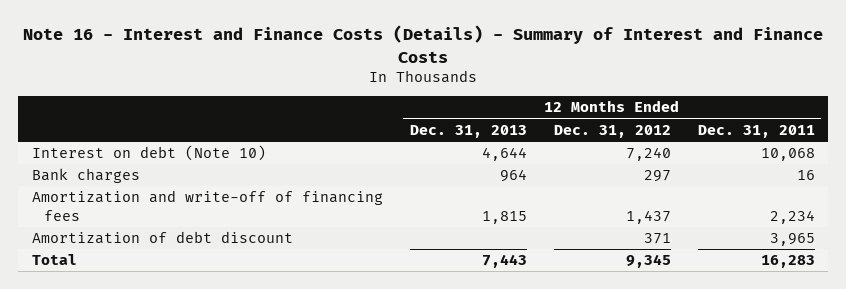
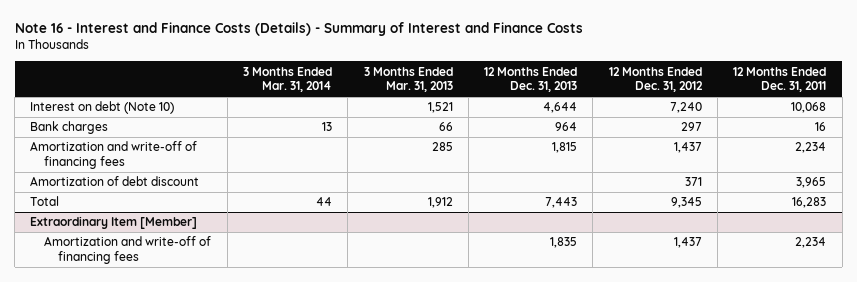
- | 12 Months Ended Dec. 31, 2013 | 12 Months Ended Dec. 31, 2012 | 12 Months Ended Dec. 31, 2011
+ | 3 Months Ended Mar. 31, 2014 | 3 Months Ended Mar. 31, 2013 | 12 Months Ended Dec. 31, 2013 | 12 Months Ended Dec. 31, 2012 | 12 Months Ended Dec. 31, 2011
+ Extraordinary Item [Member]
+ Amortization and write-off of financing fees | | | 1,835 | 1,437 | 2,234

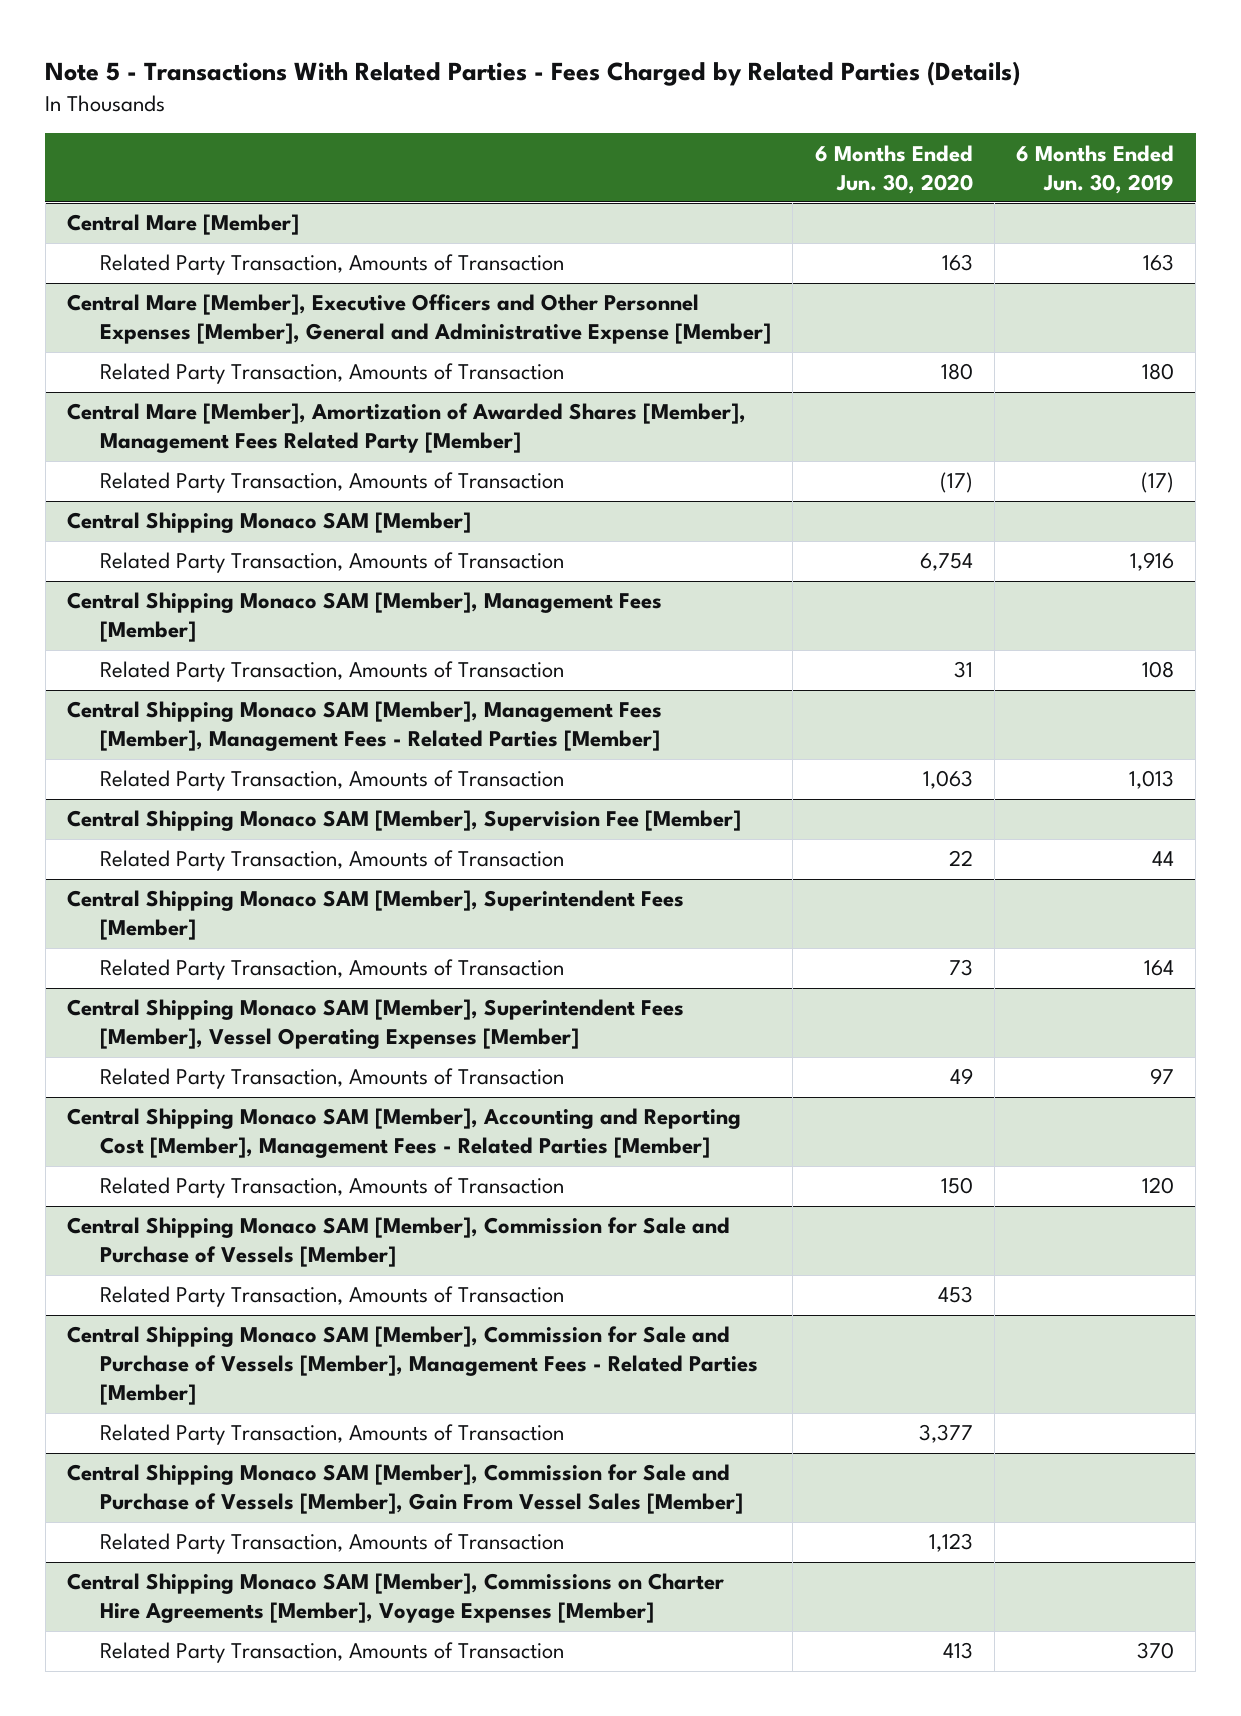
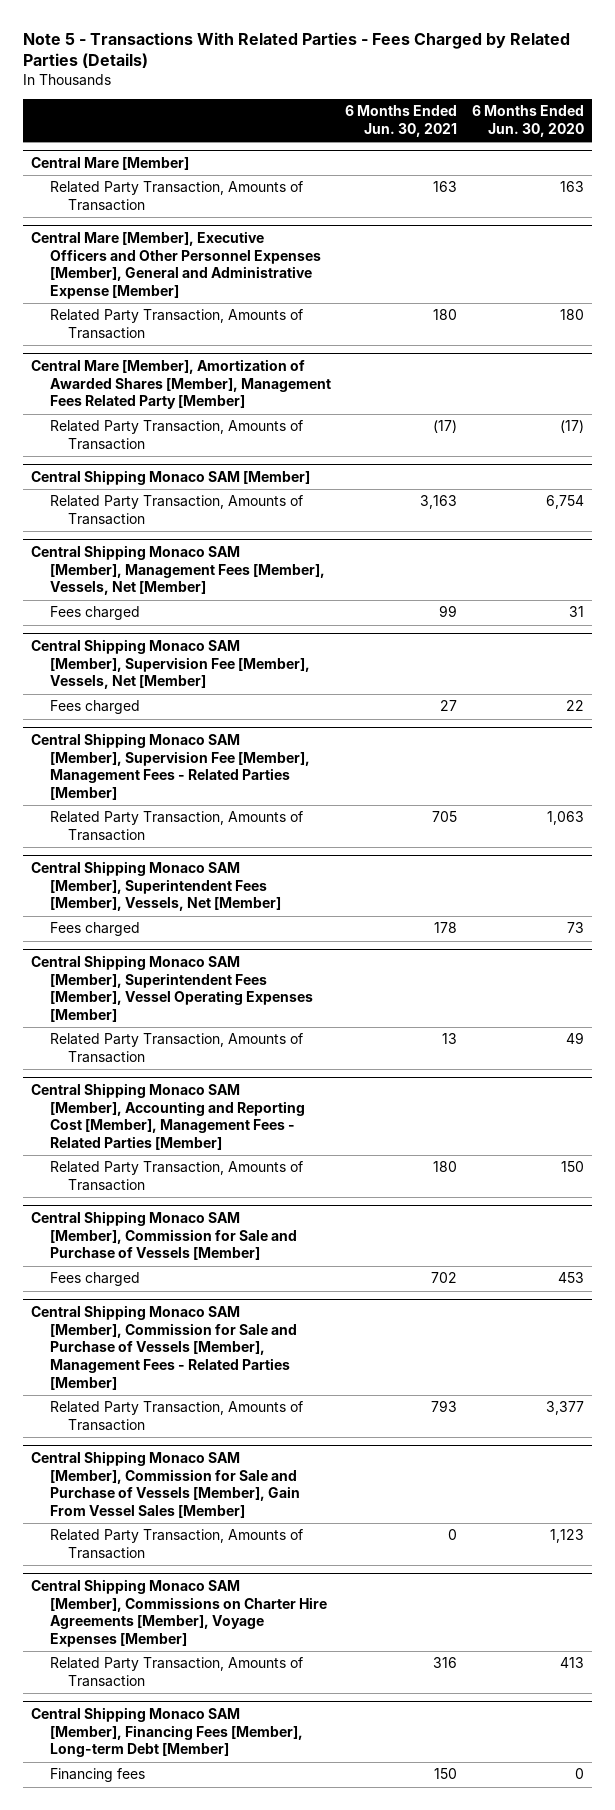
- | 6 Months Ended Jun. 30, 2020 | 6 Months Ended Jun. 30, 2019
+ | 6 Months Ended Jun. 30, 2021 | 6 Months Ended Jun. 30, 2020
- Central Shipping Monaco SAM [Member], Management Fees [Member]
- Related Party Transaction, Amounts of Transaction | 31 | 108
- Central Shipping Monaco SAM [Member], Management Fees [Member], Management Fees - Related Parties [Member]
+ Central Shipping Monaco SAM [Member], Management Fees [Member], Vessels, Net [Member]
+ Fees charged | 99 | 31
+ Central Shipping Monaco SAM [Member], Supervision Fee [Member], Vessels, Net [Member]
+ Fees charged | 27 | 22
+ Central Shipping Monaco SAM [Member], Supervision Fee [Member], Management Fees - Related Parties [Member]
- Central Shipping Monaco SAM [Member], Supervision Fee [Member]
- Related Party Transaction, Amounts of Transaction | 22 | 44
- Central Shipping Monaco SAM [Member], Superintendent Fees [Member]
- Related Party Transaction, Amounts of Transaction | 73 | 164
+ Central Shipping Monaco SAM [Member], Superintendent Fees [Member], Vessels, Net [Member]
+ Fees charged | 178 | 73
@ Central Shipping Monaco SAM [Member], Commission for Sale and Purchase of Vessels [Member]
- Related Party Transaction, Amounts of Transaction | 453 |
+ Fees charged | 702 | 453
+ Central Shipping Monaco SAM [Member], Financing Fees [Member], Long-term Debt [Member]
+ Financing fees | 150 | 0

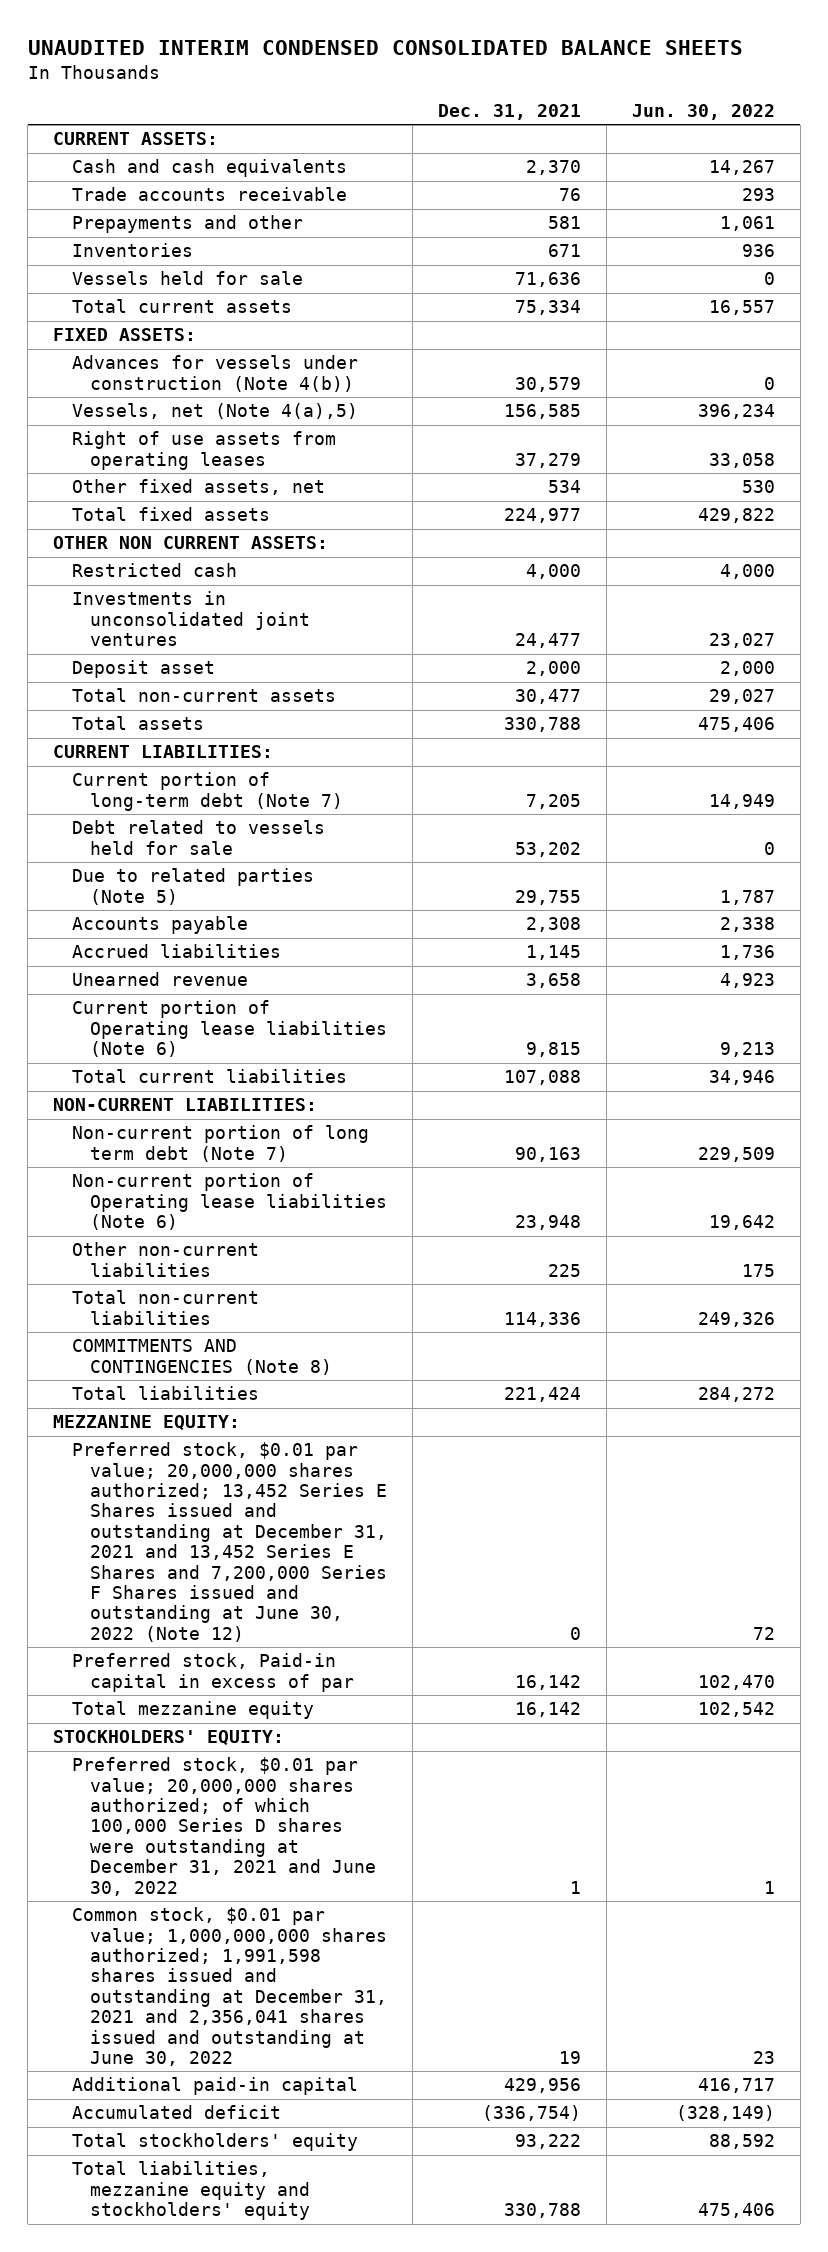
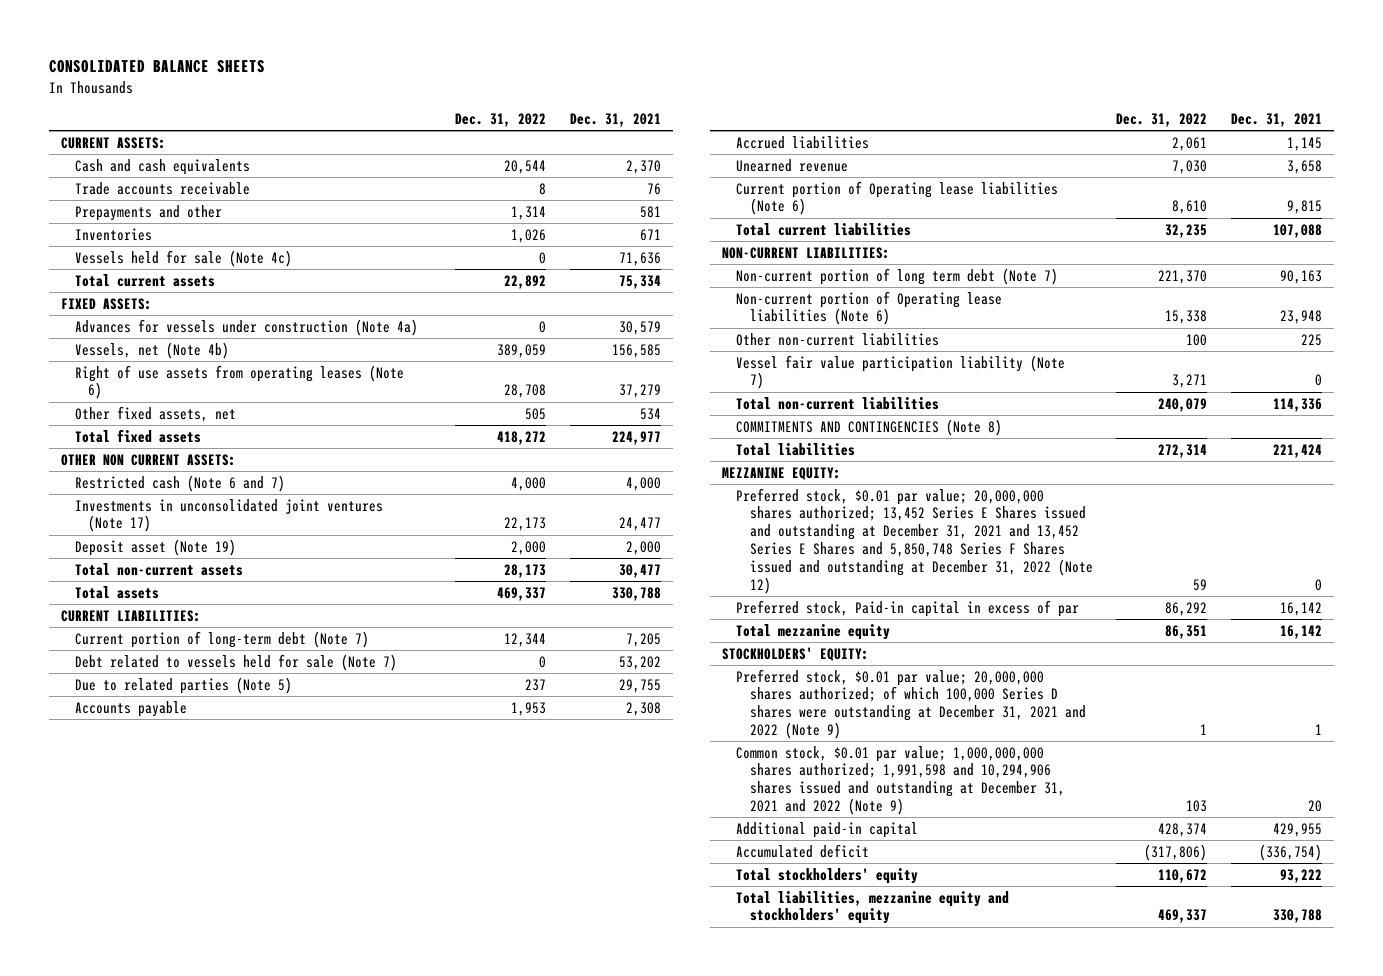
- UNAUDITED INTERIM CONDENSED CONSOLIDATED BALANCE SHEETS
+ CONSOLIDATED BALANCE SHEETS
- | Dec. 31, 2021 | Jun. 30, 2022
+ | Dec. 31, 2022 | Dec. 31, 2021
- Vessels held for sale | 71,636 | 0
+ Vessels held for sale (Note 4c) | 0 | 71,636
- Advances for vessels under construction (Note 4(b)) | 30,579 | 0
- Vessels, net (Note 4(a),5) | 156,585 | 396,234
- Right of use assets from operating leases | 37,279 | 33,058
+ Advances for vessels under construction (Note 4a) | 0 | 30,579
+ Vessels, net (Note 4b) | 389,059 | 156,585
+ Right of use assets from operating leases (Note 6) | 28,708 | 37,279
- Restricted cash | 4,000 | 4,000
- Investments in unconsolidated joint ventures | 24,477 | 23,027
- Deposit asset | 2,000 | 2,000
+ Restricted cash (Note 6 and 7) | 4,000 | 4,000
+ Investments in unconsolidated joint ventures (Note 17) | 22,173 | 24,477
+ Deposit asset (Note 19) | 2,000 | 2,000
- Debt related to vessels held for sale | 53,202 | 0
+ Debt related to vessels held for sale (Note 7) | 0 | 53,202
+ Vessel fair value participation liability (Note 7) | 3,271 | 0
- Preferred stock, $0.01 par value; 20,000,000 shares authorized; 13,452 Series E Shares issued and outstanding at December 31, 2021 and 13,452 Series E Shares and 7,200,000 Series F Shares issued and outstanding at June 30, 2022 (Note 12) | 0 | 72
+ Preferred stock, $0.01 par value; 20,000,000 shares authorized; 13,452 Series E Shares issued and outstanding at December 31, 2021 and 13,452 Series E Shares and 5,850,748 Series F Shares issued and outstanding at December 31, 2022 (Note 12) | 59 | 0
- Preferred stock, $0.01 par value; 20,000,000 shares authorized; of which 100,000 Series D shares were outstanding at December 31, 2021 and June 30, 2022 | 1 | 1
- Common stock, $0.01 par value; 1,000,000,000 shares authorized; 1,991,598 shares issued and outstanding at December 31, 2021 and 2,356,041 shares issued and outstanding at June 30, 2022 | 19 | 23
- Additional paid-in capital | 429,956 | 416,717
+ Preferred stock, $0.01 par value; 20,000,000 shares authorized; of which 100,000 Series D shares were outstanding at December 31, 2021 and 2022 (Note 9) | 1 | 1
+ Common stock, $0.01 par value; 1,000,000,000 shares authorized; 1,991,598 and 10,294,906 shares issued and outstanding at December 31, 2021 and 2022 (Note 9) | 103 | 20
+ Additional paid-in capital | 428,374 | 429,955

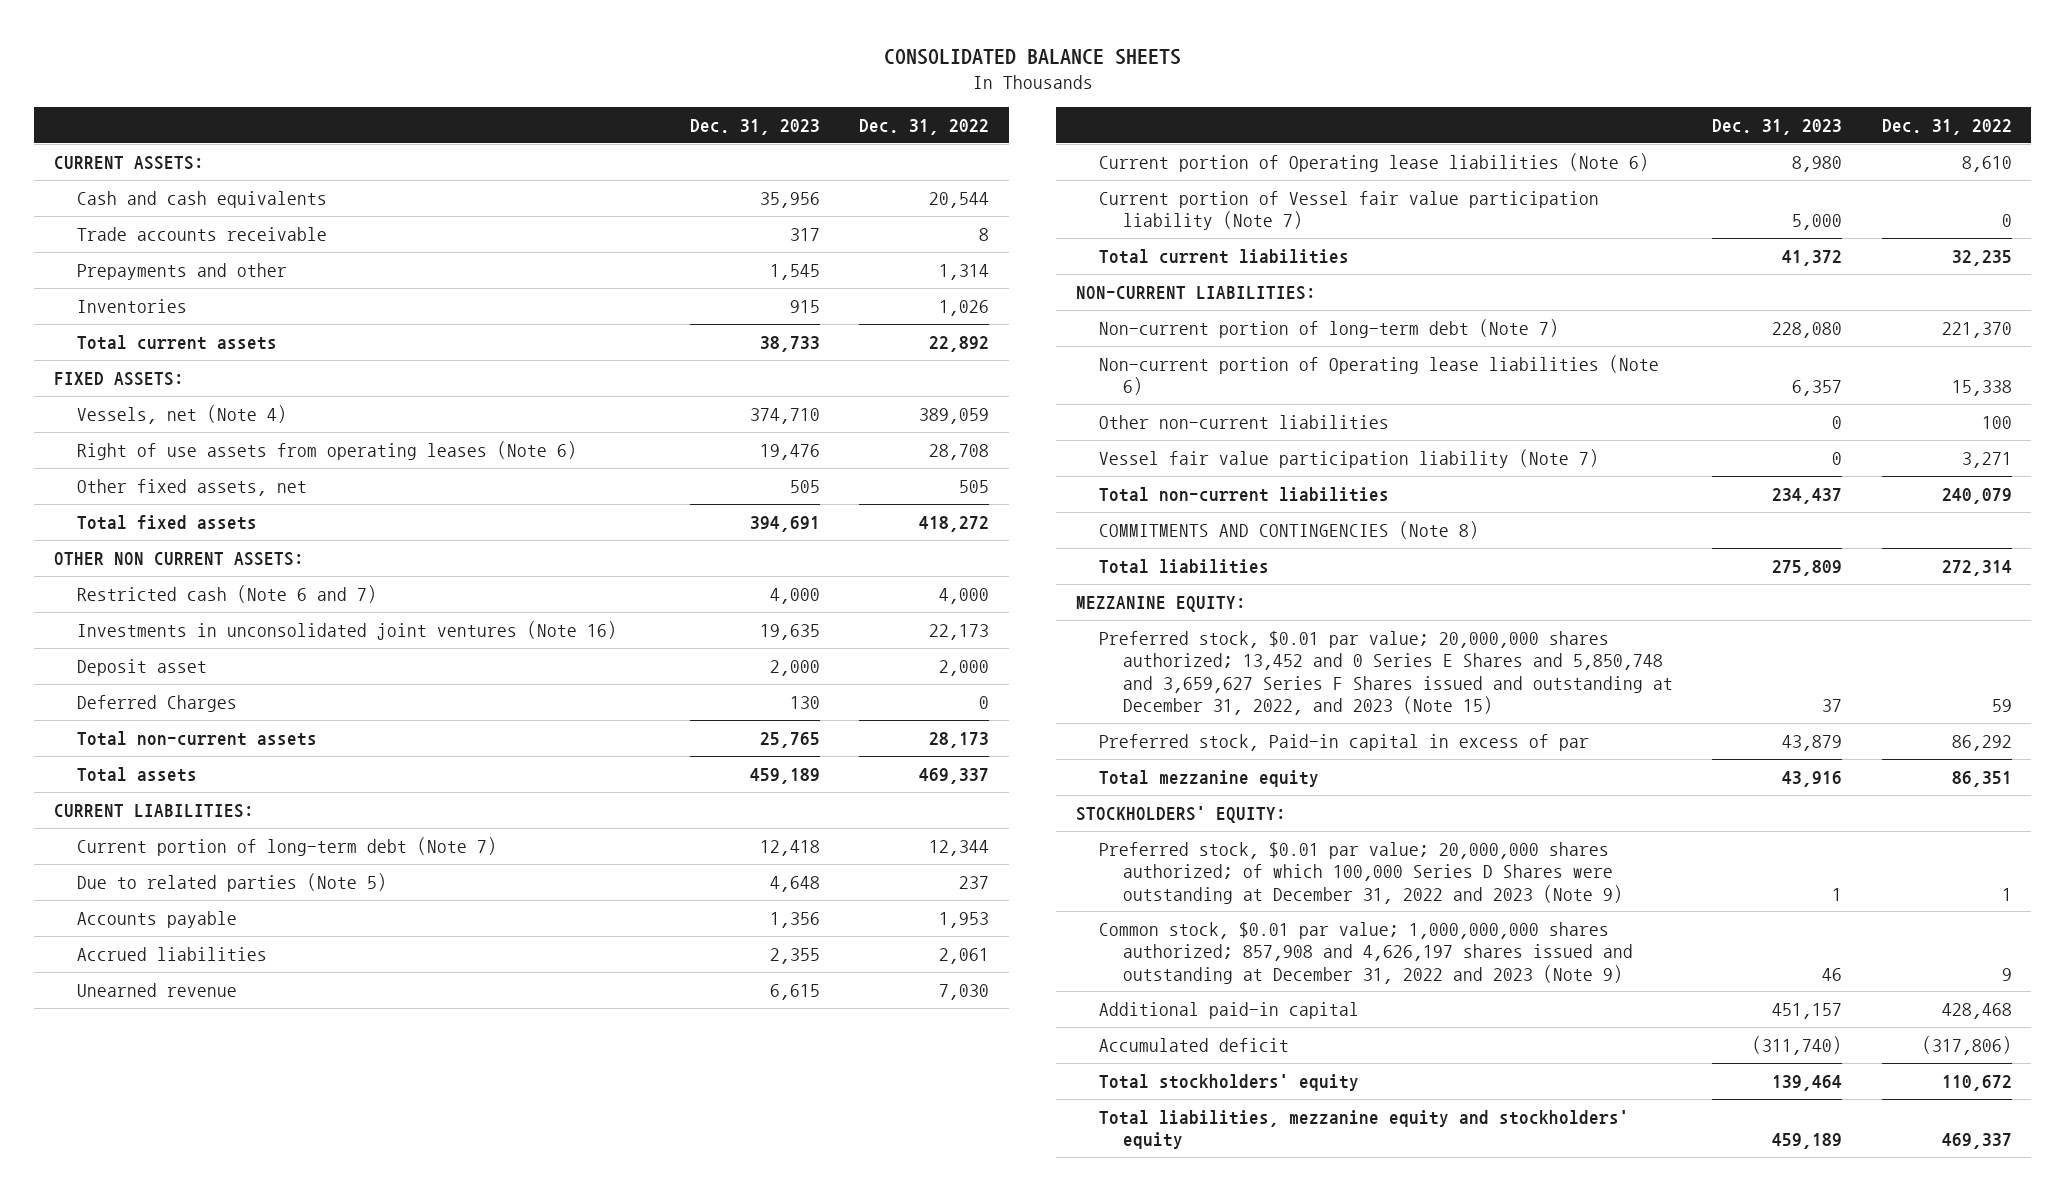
- | Dec. 31, 2022 | Dec. 31, 2021
+ | Dec. 31, 2023 | Dec. 31, 2022
- Vessels held for sale (Note 4c) | 0 | 71,636
- Advances for vessels under construction (Note 4a) | 0 | 30,579
- Vessels, net (Note 4b) | 389,059 | 156,585
+ Vessels, net (Note 4) | 374,710 | 389,059
- Investments in unconsolidated joint ventures (Note 17) | 22,173 | 24,477
- Deposit asset (Note 19) | 2,000 | 2,000
+ Investments in unconsolidated joint ventures (Note 16) | 19,635 | 22,173
+ Deposit asset | 2,000 | 2,000
+ Deferred Charges | 130 | 0
- Debt related to vessels held for sale (Note 7) | 0 | 53,202
+ Current portion of Vessel fair value participation liability (Note 7) | 5,000 | 0
- Non-current portion of long term debt (Note 7) | 221,370 | 90,163
+ Non-current portion of long-term debt (Note 7) | 228,080 | 221,370
- Preferred stock, $0.01 par value; 20,000,000 shares authorized; 13,452 Series E Shares issued and outstanding at December 31, 2021 and 13,452 Series E Shares and 5,850,748 Series F Shares issued and outstanding at December 31, 2022 (Note 12) | 59 | 0
+ Preferred stock, $0.01 par value; 20,000,000 shares authorized; 13,452 and 0 Series E Shares and 5,850,748 and 3,659,627 Series F Shares issued and outstanding at December 31, 2022, and 2023 (Note 15) | 37 | 59
- Preferred stock, $0.01 par value; 20,000,000 shares authorized; of which 100,000 Series D shares were outstanding at December 31, 2021 and 2022 (Note 9) | 1 | 1
- Common stock, $0.01 par value; 1,000,000,000 shares authorized; 1,991,598 and 10,294,906 shares issued and outstanding at December 31, 2021 and 2022 (Note 9) | 103 | 20
- Additional paid-in capital | 428,374 | 429,955
+ Preferred stock, $0.01 par value; 20,000,000 shares authorized; of which 100,000 Series D Shares were outstanding at December 31, 2022 and 2023 (Note 9) | 1 | 1
+ Common stock, $0.01 par value; 1,000,000,000 shares authorized; 857,908 and 4,626,197 shares issued and outstanding at December 31, 2022 and 2023 (Note 9) | 46 | 9
+ Additional paid-in capital | 451,157 | 428,468

